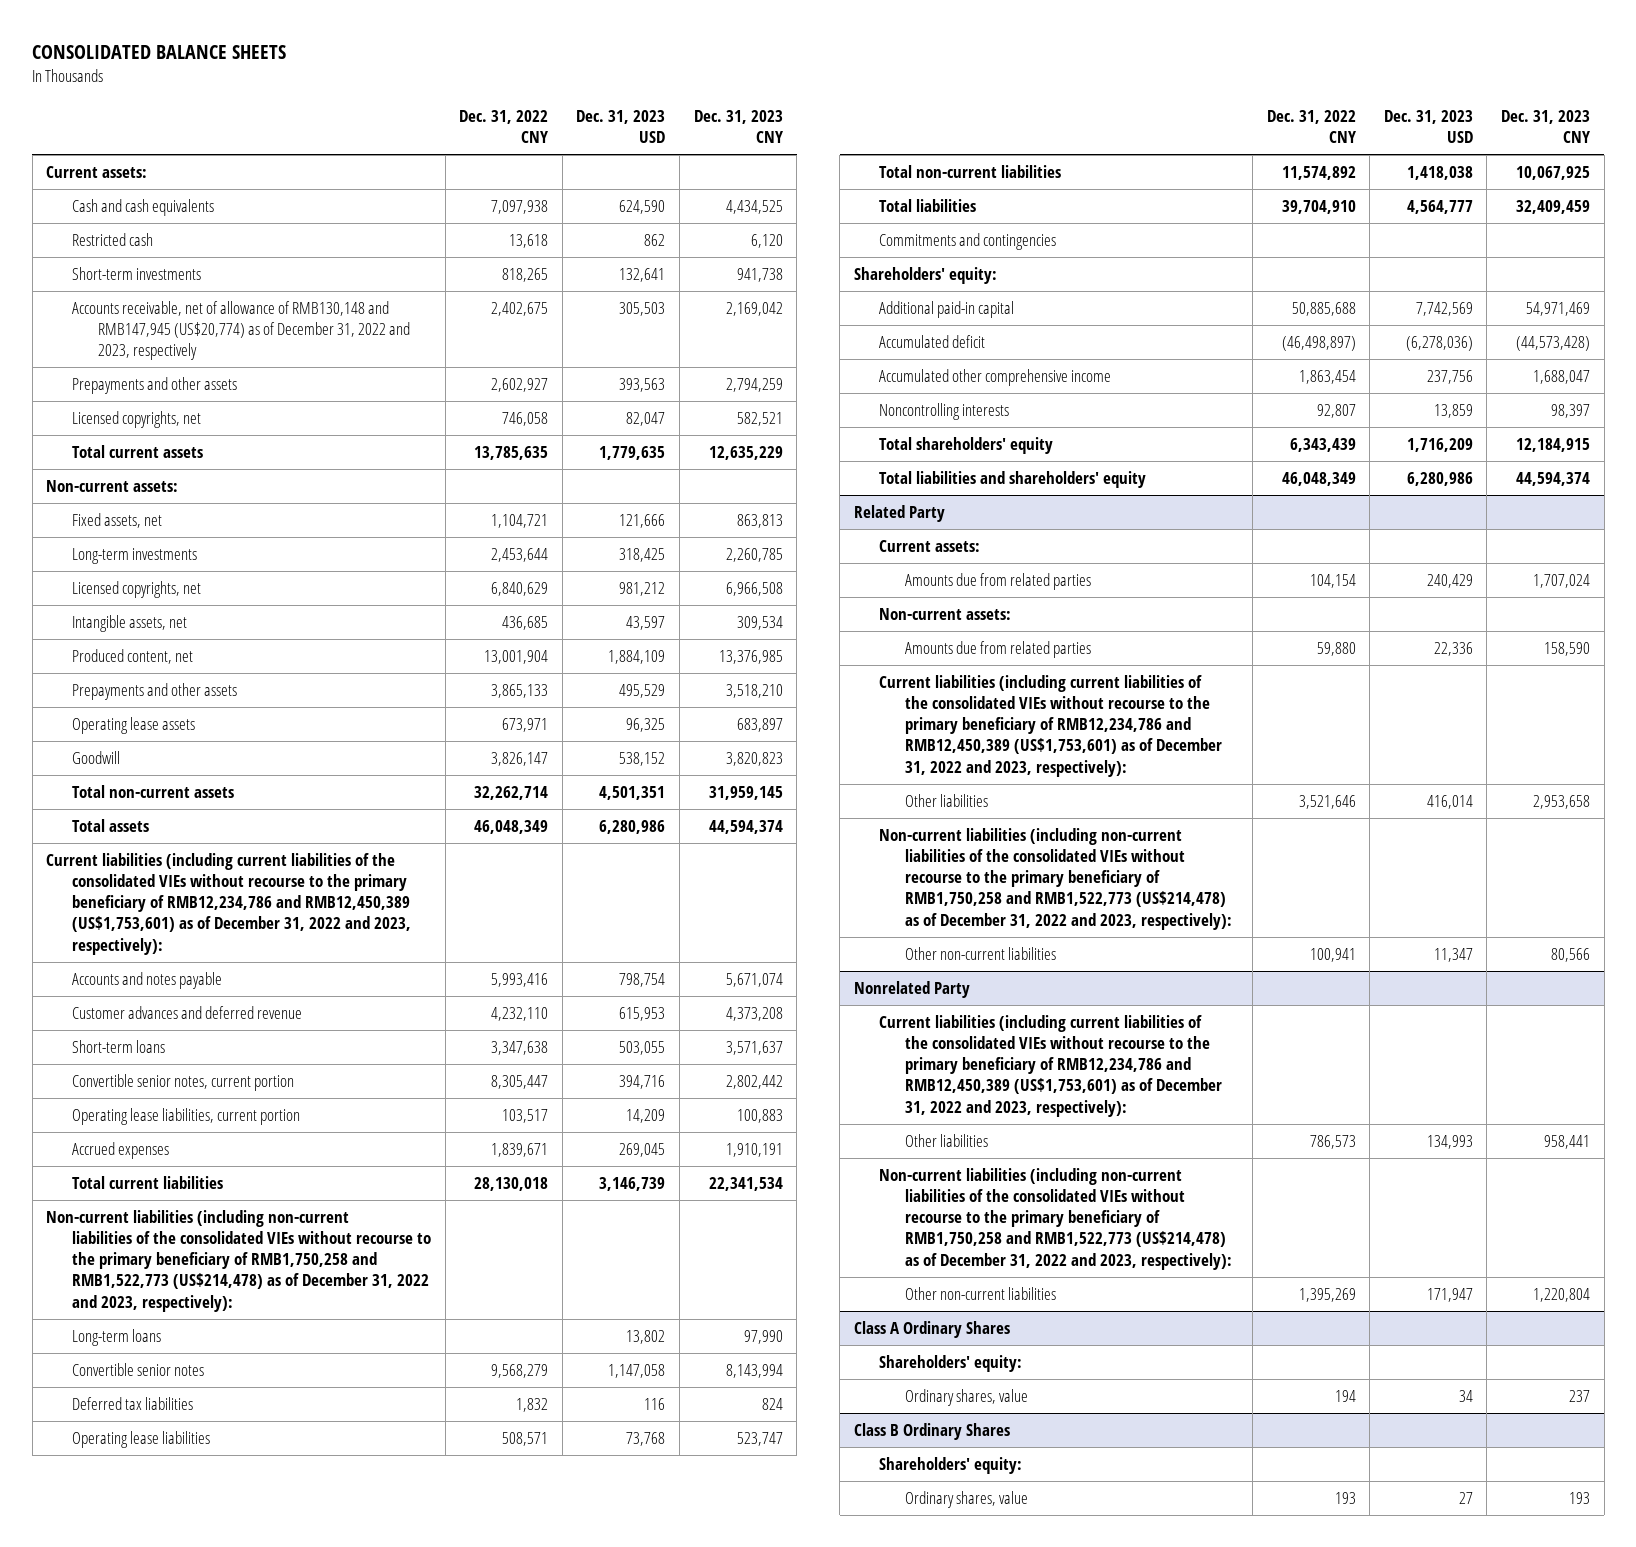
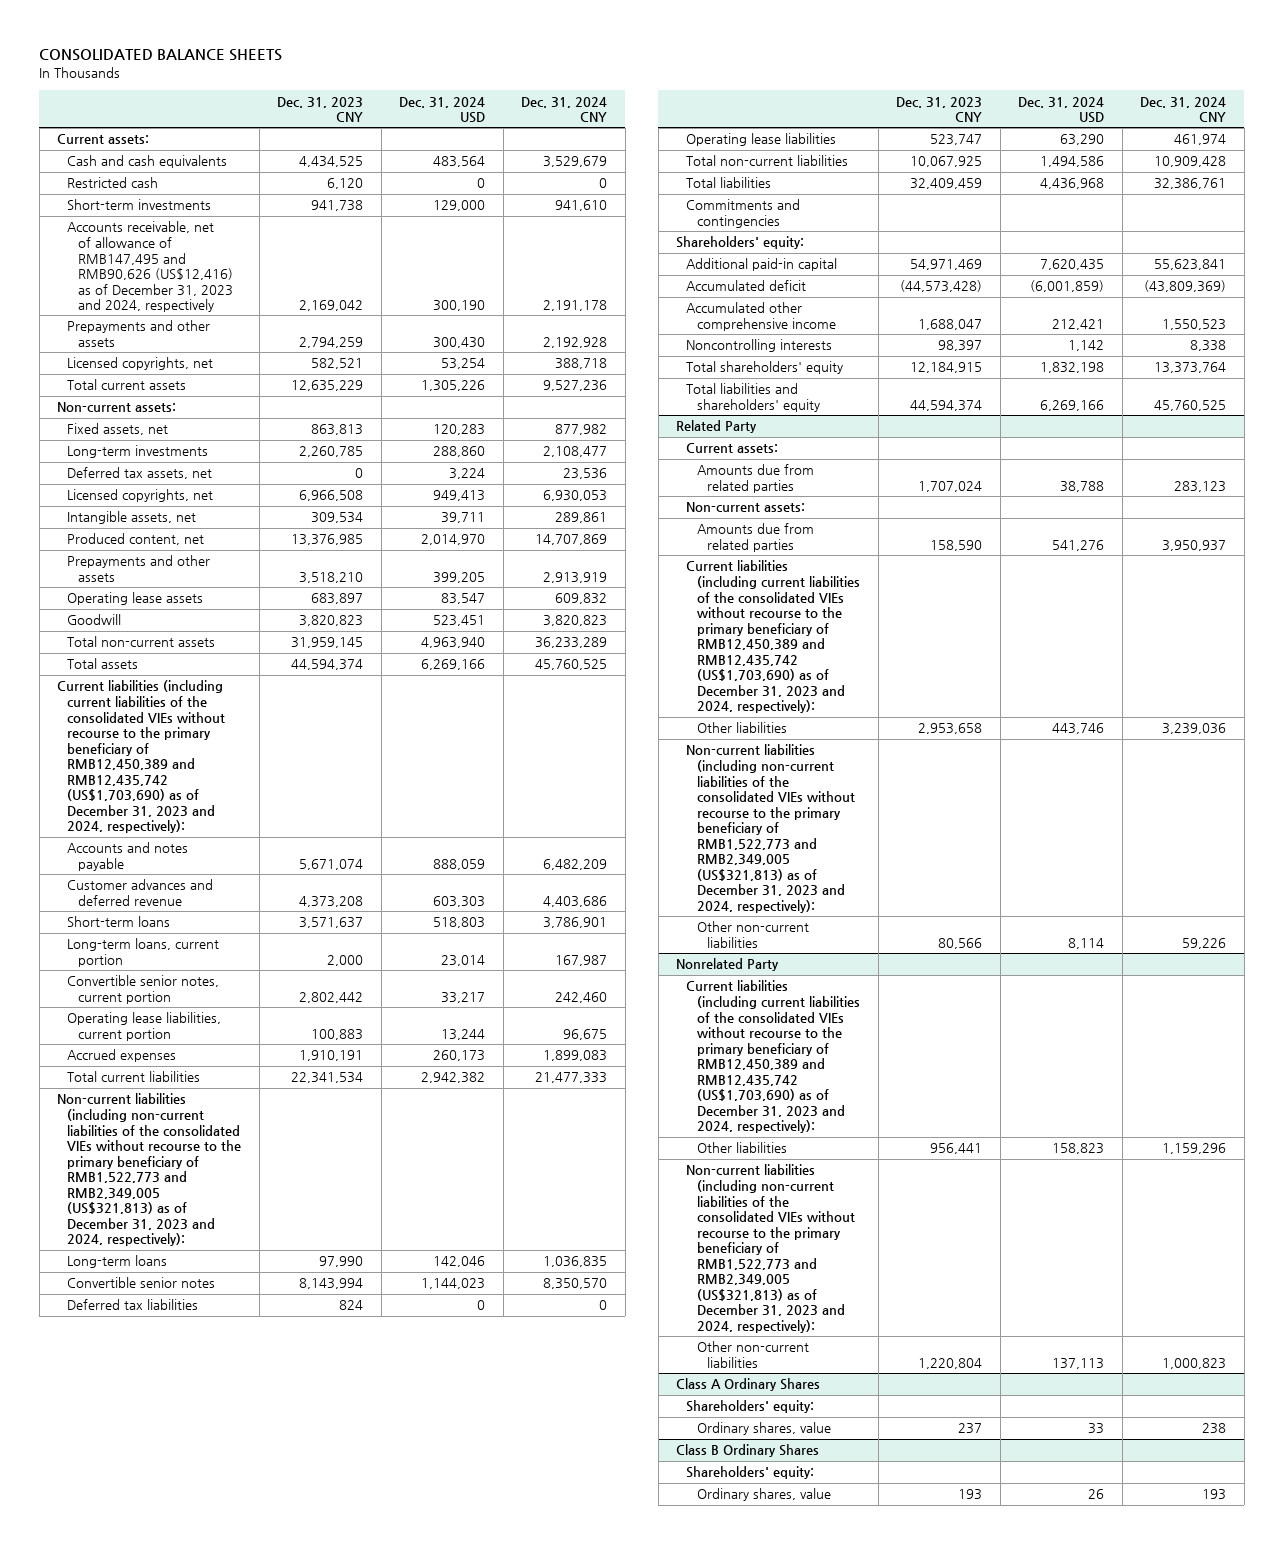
- | Dec. 31, 2022 CNY | Dec. 31, 2023 USD | Dec. 31, 2023 CNY
+ | Dec. 31, 2023 CNY | Dec. 31, 2024 USD | Dec. 31, 2024 CNY
- Accounts receivable, net of allowance of RMB130,148 and RMB147,945 (US$20,774) as of December 31, 2022 and 2023, respectively | 2,402,675 | 305,503 | 2,169,042
+ Accounts receivable, net of allowance of RMB147,495 and RMB90,626 (US$12,416) as of December 31, 2023 and 2024, respectively | 2,169,042 | 300,190 | 2,191,178
+ Deferred tax assets, net | 0 | 3,224 | 23,536
- Current liabilities (including current liabilities of the consolidated VIEs without recourse to the primary beneficiary of RMB12,234,786 and RMB12,450,389 (US$1,753,601) as of December 31, 2022 and 2023, respectively):
+ Current liabilities (including current liabilities of the consolidated VIEs without recourse to the primary beneficiary of RMB12,450,389 and RMB12,435,742 (US$1,703,690) as of December 31, 2023 and 2024, respectively):
+ Long-term loans, current portion | 2,000 | 23,014 | 167,987
- Non-current liabilities (including non-current liabilities of the consolidated VIEs without recourse to the primary beneficiary of RMB1,750,258 and RMB1,522,773 (US$214,478) as of December 31, 2022 and 2023, respectively):
+ Non-current liabilities (including non-current liabilities of the consolidated VIEs without recourse to the primary beneficiary of RMB1,522,773 and RMB2,349,005 (US$321,813) as of December 31, 2023 and 2024, respectively):
@ Related Party
- Current liabilities (including current liabilities of the consolidated VIEs without recourse to the primary beneficiary of RMB12,234,786 and RMB12,450,389 (US$1,753,601) as of December 31, 2022 and 2023, respectively):
+ Current liabilities (including current liabilities of the consolidated VIEs without recourse to the primary beneficiary of RMB12,450,389 and RMB12,435,742 (US$1,703,690) as of December 31, 2023 and 2024, respectively):
- Non-current liabilities (including non-current liabilities of the consolidated VIEs without recourse to the primary beneficiary of RMB1,750,258 and RMB1,522,773 (US$214,478) as of December 31, 2022 and 2023, respectively):
+ Non-current liabilities (including non-current liabilities of the consolidated VIEs without recourse to the primary beneficiary of RMB1,522,773 and RMB2,349,005 (US$321,813) as of December 31, 2023 and 2024, respectively):
@ Nonrelated Party
- Current liabilities (including current liabilities of the consolidated VIEs without recourse to the primary beneficiary of RMB12,234,786 and RMB12,450,389 (US$1,753,601) as of December 31, 2022 and 2023, respectively):
- Other liabilities | 786,573 | 134,993 | 958,441
- Non-current liabilities (including non-current liabilities of the consolidated VIEs without recourse to the primary beneficiary of RMB1,750,258 and RMB1,522,773 (US$214,478) as of December 31, 2022 and 2023, respectively):
+ Current liabilities (including current liabilities of the consolidated VIEs without recourse to the primary beneficiary of RMB12,450,389 and RMB12,435,742 (US$1,703,690) as of December 31, 2023 and 2024, respectively):
+ Other liabilities | 956,441 | 158,823 | 1,159,296
+ Non-current liabilities (including non-current liabilities of the consolidated VIEs without recourse to the primary beneficiary of RMB1,522,773 and RMB2,349,005 (US$321,813) as of December 31, 2023 and 2024, respectively):

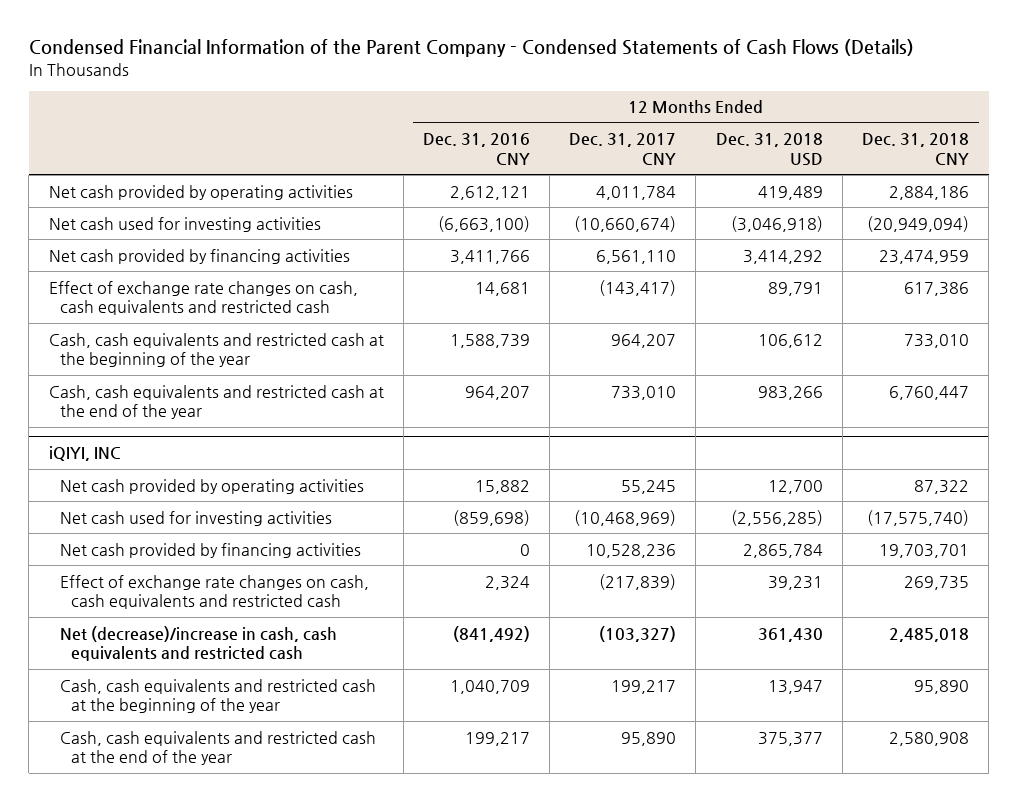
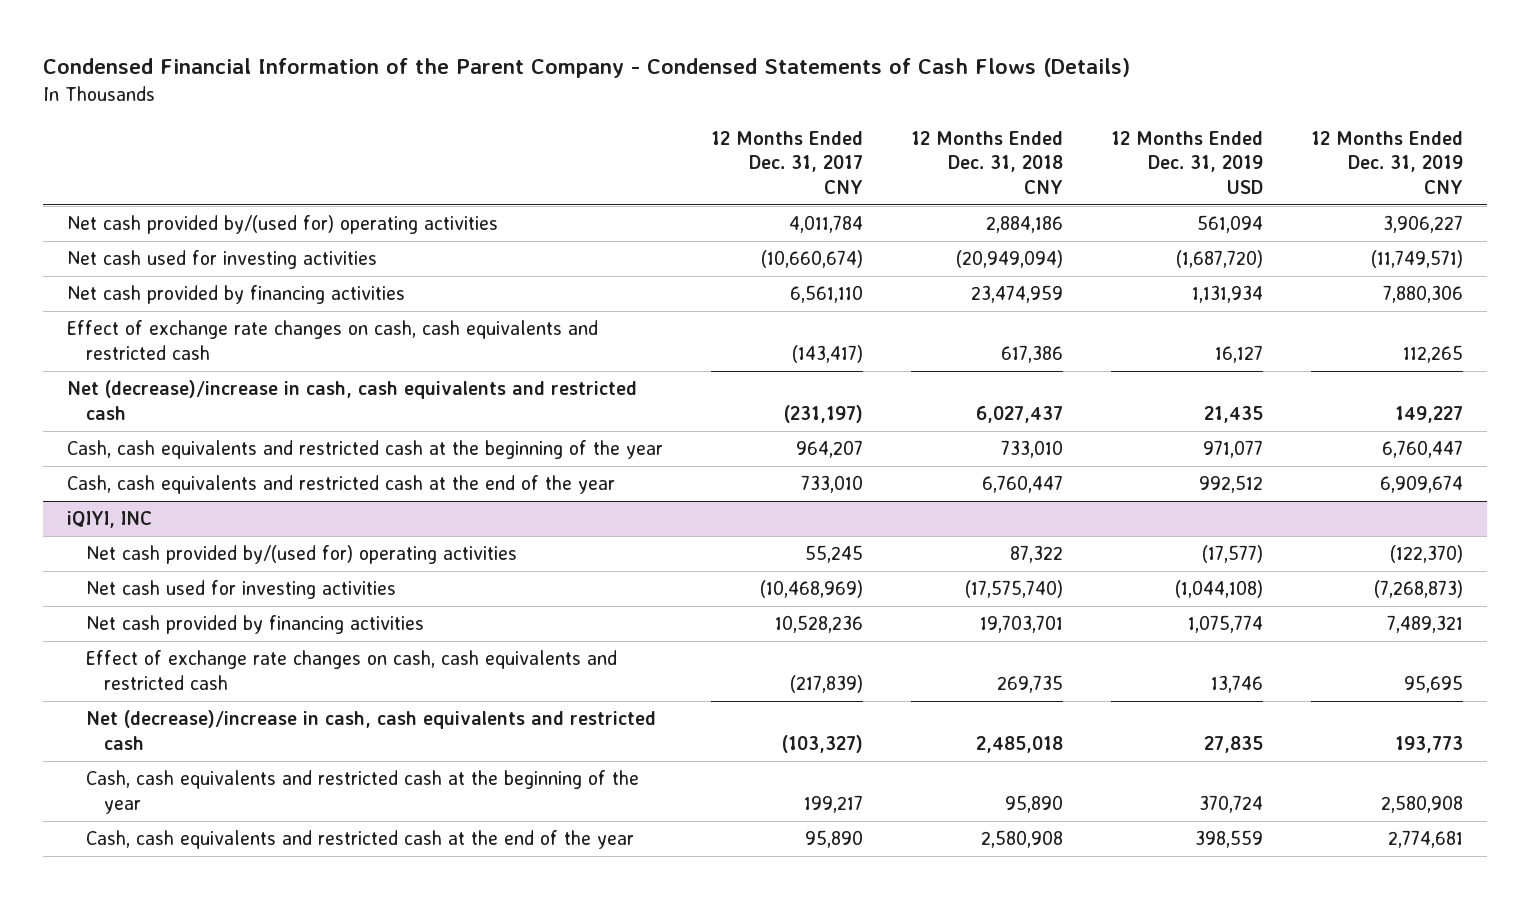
- | 12 Months Ended Dec. 31, 2016 CNY | 12 Months Ended Dec. 31, 2017 CNY | 12 Months Ended Dec. 31, 2018 USD | 12 Months Ended Dec. 31, 2018 CNY
+ | 12 Months Ended Dec. 31, 2017 CNY | 12 Months Ended Dec. 31, 2018 CNY | 12 Months Ended Dec. 31, 2019 USD | 12 Months Ended Dec. 31, 2019 CNY
- Net cash provided by operating activities | 2,612,121 | 4,011,784 | 419,489 | 2,884,186
+ Net cash provided by/(used for) operating activities | 4,011,784 | 2,884,186 | 561,094 | 3,906,227
+ Net (decrease)/increase in cash, cash equivalents and restricted cash | (231,197) | 6,027,437 | 21,435 | 149,227
@ iQIYI, INC
- Net cash provided by operating activities | 15,882 | 55,245 | 12,700 | 87,322
+ Net cash provided by/(used for) operating activities | 55,245 | 87,322 | (17,577) | (122,370)

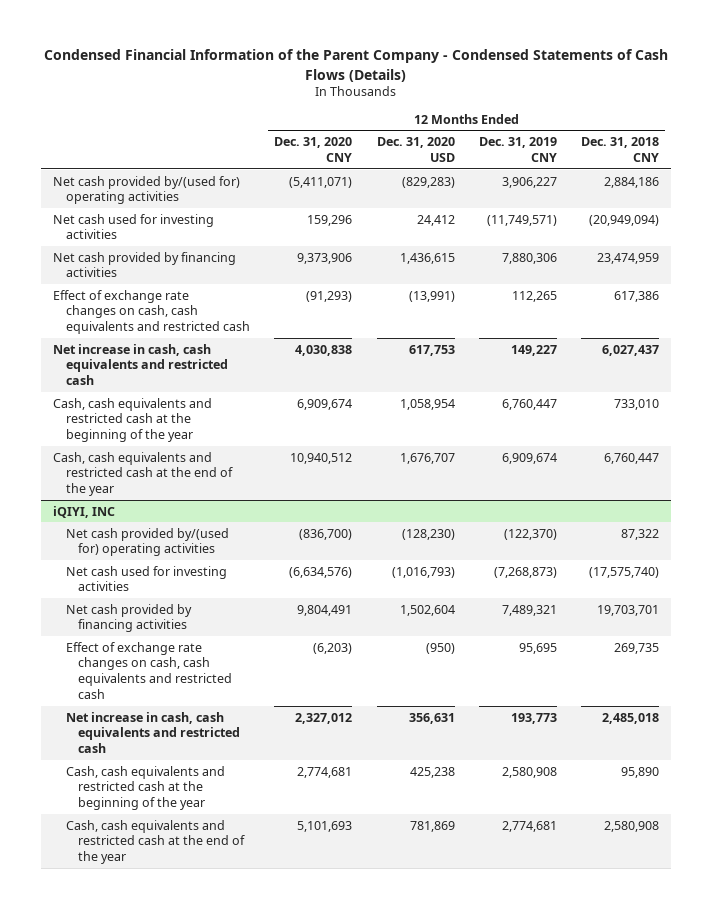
- | 12 Months Ended Dec. 31, 2017 CNY | 12 Months Ended Dec. 31, 2018 CNY | 12 Months Ended Dec. 31, 2019 USD | 12 Months Ended Dec. 31, 2019 CNY
+ | 12 Months Ended Dec. 31, 2020 CNY | 12 Months Ended Dec. 31, 2020 USD | 12 Months Ended Dec. 31, 2019 CNY | 12 Months Ended Dec. 31, 2018 CNY
- Net (decrease)/increase in cash, cash equivalents and restricted cash | (231,197) | 6,027,437 | 21,435 | 149,227
+ Net increase in cash, cash equivalents and restricted cash | 4,030,838 | 617,753 | 149,227 | 6,027,437
@ iQIYI, INC
- Net (decrease)/increase in cash, cash equivalents and restricted cash | (103,327) | 2,485,018 | 27,835 | 193,773
+ Net increase in cash, cash equivalents and restricted cash | 2,327,012 | 356,631 | 193,773 | 2,485,018

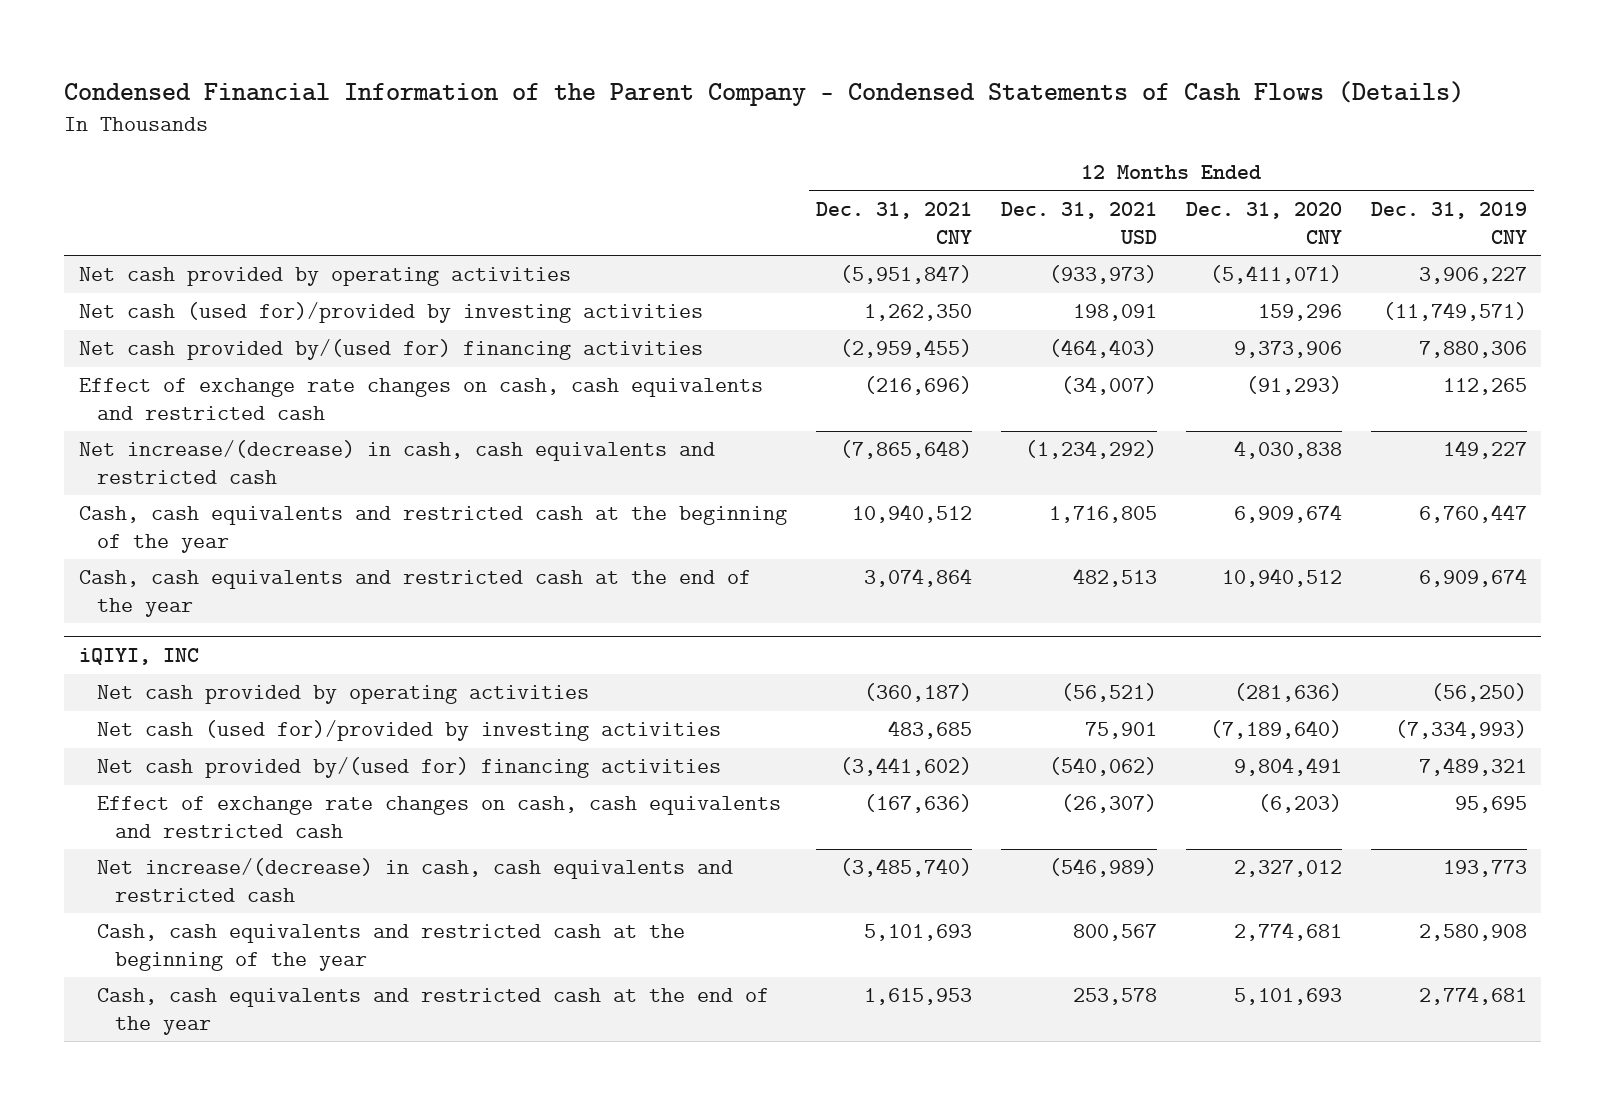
- | 12 Months Ended Dec. 31, 2020 CNY | 12 Months Ended Dec. 31, 2020 USD | 12 Months Ended Dec. 31, 2019 CNY | 12 Months Ended Dec. 31, 2018 CNY
+ | 12 Months Ended Dec. 31, 2021 CNY | 12 Months Ended Dec. 31, 2021 USD | 12 Months Ended Dec. 31, 2020 CNY | 12 Months Ended Dec. 31, 2019 CNY
- Net cash provided by/(used for) operating activities | (5,411,071) | (829,283) | 3,906,227 | 2,884,186
- Net cash used for investing activities | 159,296 | 24,412 | (11,749,571) | (20,949,094)
- Net cash provided by financing activities | 9,373,906 | 1,436,615 | 7,880,306 | 23,474,959
+ Net cash provided by operating activities | (5,951,847) | (933,973) | (5,411,071) | 3,906,227
+ Net cash (used for)/provided by investing activities | 1,262,350 | 198,091 | 159,296 | (11,749,571)
+ Net cash provided by/(used for) financing activities | (2,959,455) | (464,403) | 9,373,906 | 7,880,306
- Net increase in cash, cash equivalents and restricted cash | 4,030,838 | 617,753 | 149,227 | 6,027,437
+ Net increase/(decrease) in cash, cash equivalents and restricted cash | (7,865,648) | (1,234,292) | 4,030,838 | 149,227
@ iQIYI, INC
- Net cash provided by/(used for) operating activities | (836,700) | (128,230) | (122,370) | 87,322
- Net cash used for investing activities | (6,634,576) | (1,016,793) | (7,268,873) | (17,575,740)
- Net cash provided by financing activities | 9,804,491 | 1,502,604 | 7,489,321 | 19,703,701
+ Net cash provided by operating activities | (360,187) | (56,521) | (281,636) | (56,250)
+ Net cash (used for)/provided by investing activities | 483,685 | 75,901 | (7,189,640) | (7,334,993)
+ Net cash provided by/(used for) financing activities | (3,441,602) | (540,062) | 9,804,491 | 7,489,321
- Net increase in cash, cash equivalents and restricted cash | 2,327,012 | 356,631 | 193,773 | 2,485,018
+ Net increase/(decrease) in cash, cash equivalents and restricted cash | (3,485,740) | (546,989) | 2,327,012 | 193,773

